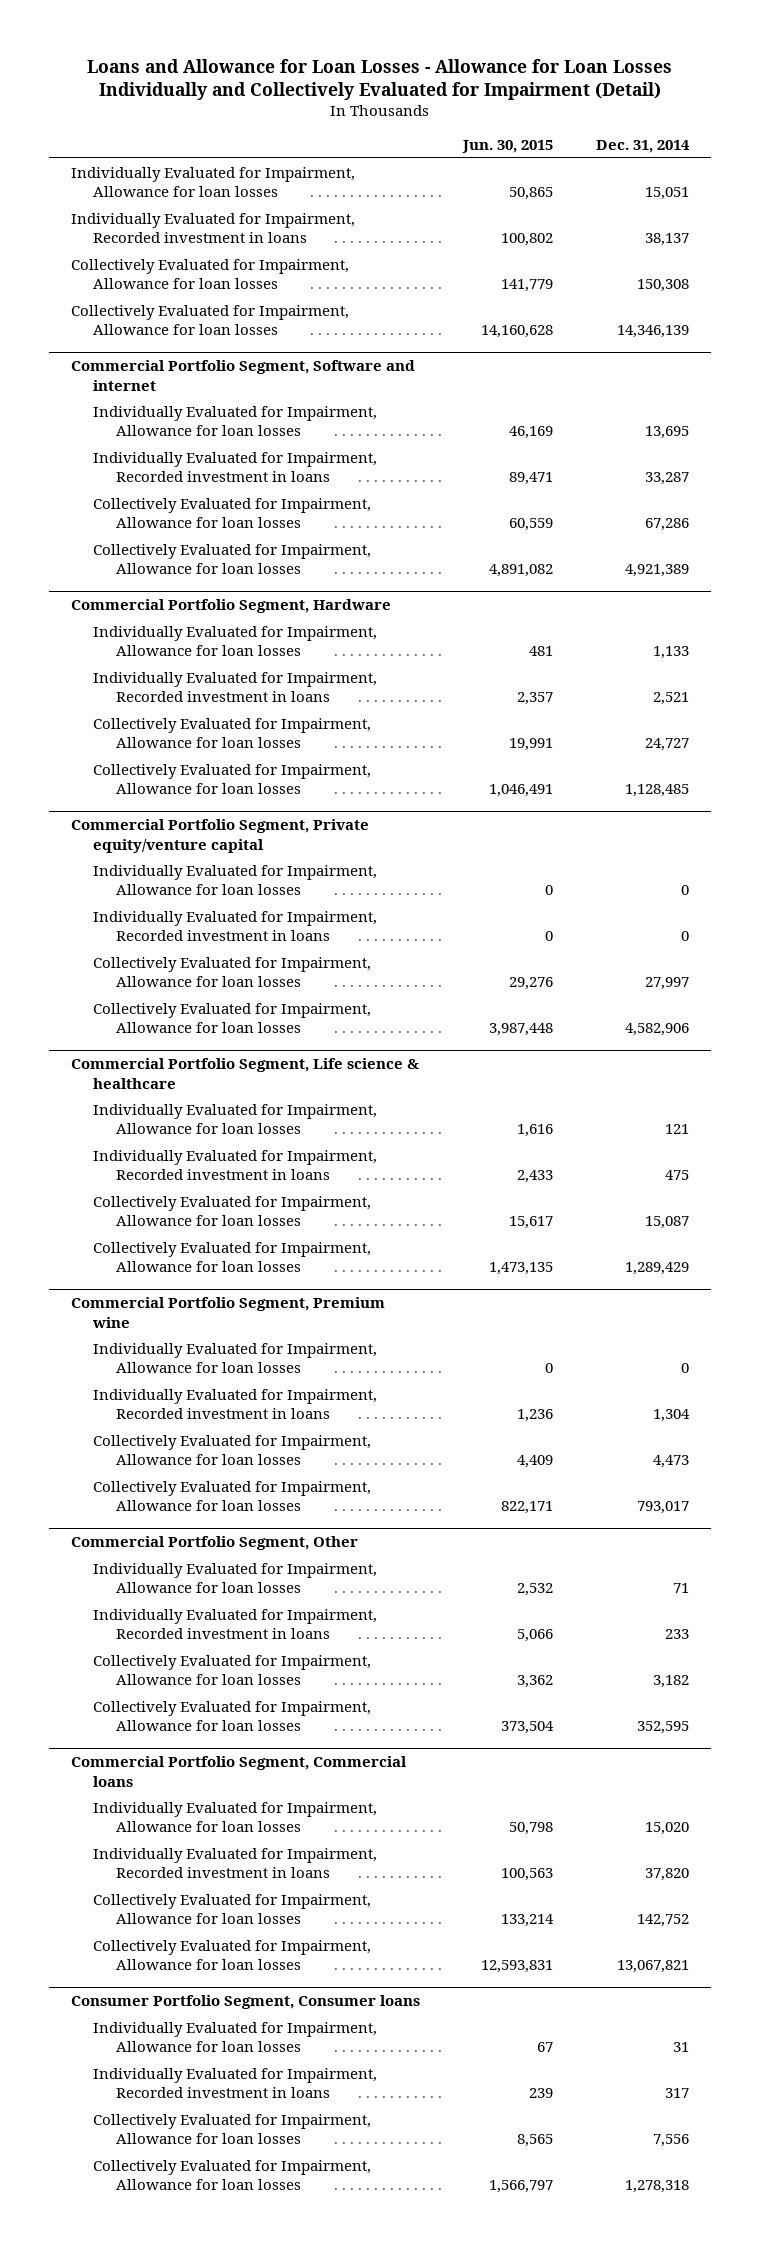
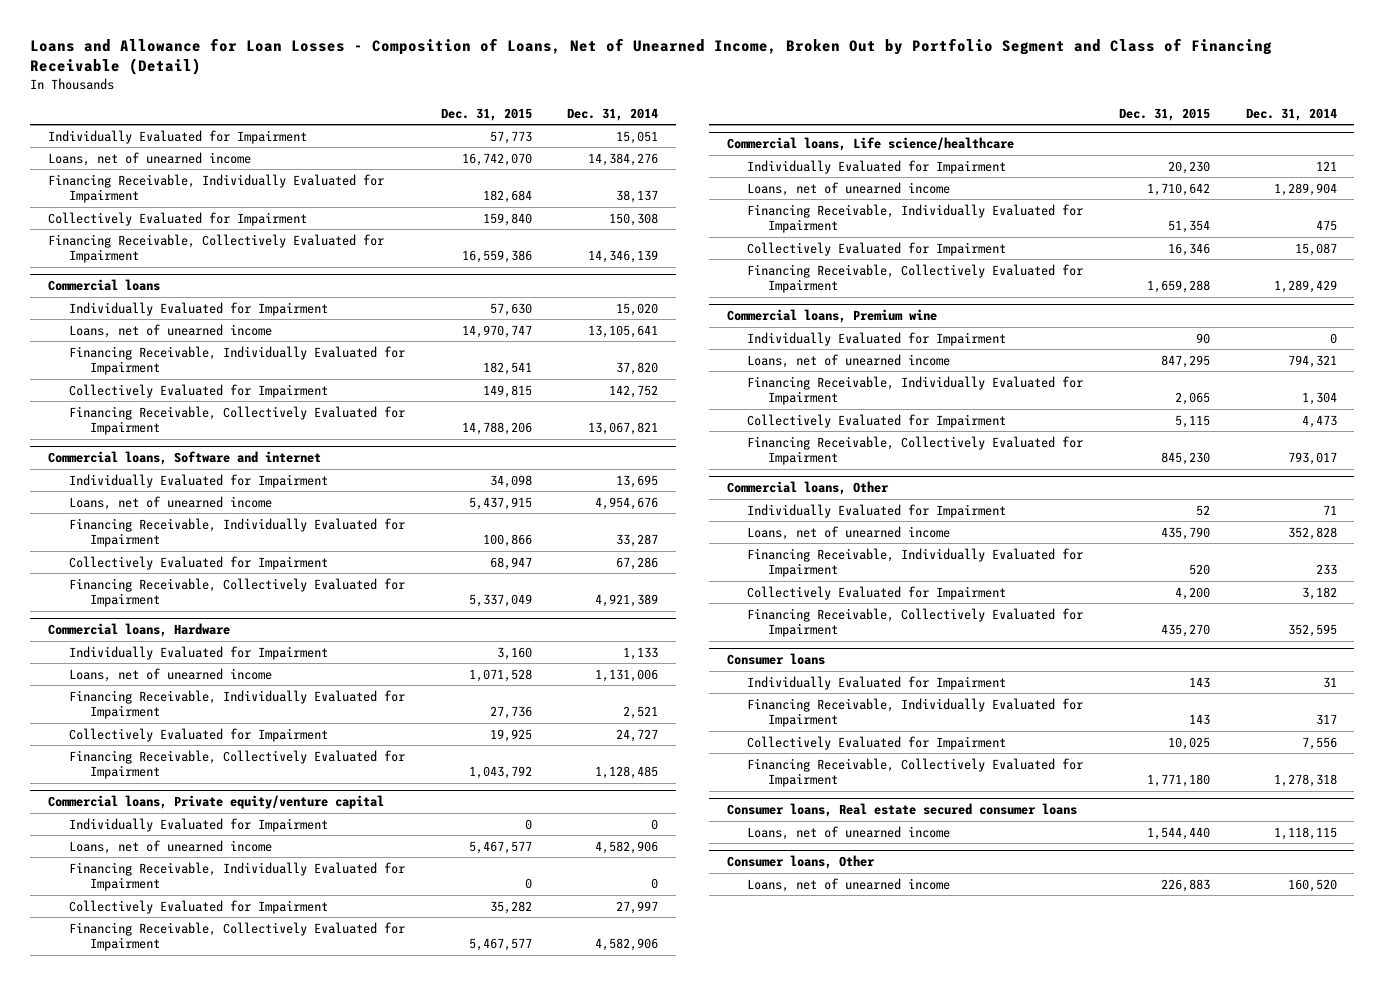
- Loans and Allowance for Loan Losses - Allowance for Loan Losses Individually and Collectively Evaluated for Impairment (Detail)
+ Loans and Allowance for Loan Losses - Composition of Loans, Net of Unearned Income, Broken Out by Portfolio Segment and Class of Financing Receivable (Detail)
- | Jun. 30, 2015 | Dec. 31, 2014
+ | Dec. 31, 2015 | Dec. 31, 2014
- Individually Evaluated for Impairment, Allowance for loan losses | 50,865 | 15,051
- Individually Evaluated for Impairment, Recorded investment in loans | 100,802 | 38,137
- Collectively Evaluated for Impairment, Allowance for loan losses | 141,779 | 150,308
- Collectively Evaluated for Impairment, Allowance for loan losses | 14,160,628 | 14,346,139
- Commercial Portfolio Segment, Software and internet
- Individually Evaluated for Impairment, Allowance for loan losses | 46,169 | 13,695
- Individually Evaluated for Impairment, Recorded investment in loans | 89,471 | 33,287
- Collectively Evaluated for Impairment, Allowance for loan losses | 60,559 | 67,286
- Collectively Evaluated for Impairment, Allowance for loan losses | 4,891,082 | 4,921,389
- Commercial Portfolio Segment, Hardware
- Individually Evaluated for Impairment, Allowance for loan losses | 481 | 1,133
- Individually Evaluated for Impairment, Recorded investment in loans | 2,357 | 2,521
- Collectively Evaluated for Impairment, Allowance for loan losses | 19,991 | 24,727
- Collectively Evaluated for Impairment, Allowance for loan losses | 1,046,491 | 1,128,485
- Commercial Portfolio Segment, Private equity/venture capital
- Individually Evaluated for Impairment, Allowance for loan losses | 0 | 0
- Individually Evaluated for Impairment, Recorded investment in loans | 0 | 0
- Collectively Evaluated for Impairment, Allowance for loan losses | 29,276 | 27,997
- Collectively Evaluated for Impairment, Allowance for loan losses | 3,987,448 | 4,582,906
- Commercial Portfolio Segment, Life science & healthcare
- Individually Evaluated for Impairment, Allowance for loan losses | 1,616 | 121
- Individually Evaluated for Impairment, Recorded investment in loans | 2,433 | 475
- Collectively Evaluated for Impairment, Allowance for loan losses | 15,617 | 15,087
- Collectively Evaluated for Impairment, Allowance for loan losses | 1,473,135 | 1,289,429
- Commercial Portfolio Segment, Premium wine
- Individually Evaluated for Impairment, Allowance for loan losses | 0 | 0
- Individually Evaluated for Impairment, Recorded investment in loans | 1,236 | 1,304
- Collectively Evaluated for Impairment, Allowance for loan losses | 4,409 | 4,473
- Collectively Evaluated for Impairment, Allowance for loan losses | 822,171 | 793,017
- Commercial Portfolio Segment, Other
- Individually Evaluated for Impairment, Allowance for loan losses | 2,532 | 71
- Individually Evaluated for Impairment, Recorded investment in loans | 5,066 | 233
- Collectively Evaluated for Impairment, Allowance for loan losses | 3,362 | 3,182
- Collectively Evaluated for Impairment, Allowance for loan losses | 373,504 | 352,595
- Commercial Portfolio Segment, Commercial loans
- Individually Evaluated for Impairment, Allowance for loan losses | 50,798 | 15,020
- Individually Evaluated for Impairment, Recorded investment in loans | 100,563 | 37,820
- Collectively Evaluated for Impairment, Allowance for loan losses | 133,214 | 142,752
- Collectively Evaluated for Impairment, Allowance for loan losses | 12,593,831 | 13,067,821
- Consumer Portfolio Segment, Consumer loans
- Individually Evaluated for Impairment, Allowance for loan losses | 67 | 31
- Individually Evaluated for Impairment, Recorded investment in loans | 239 | 317
- Collectively Evaluated for Impairment, Allowance for loan losses | 8,565 | 7,556
- Collectively Evaluated for Impairment, Allowance for loan losses | 1,566,797 | 1,278,318
+ Individually Evaluated for Impairment | 57,773 | 15,051
+ Loans, net of unearned income | 16,742,070 | 14,384,276
+ Financing Receivable, Individually Evaluated for Impairment | 182,684 | 38,137
+ Collectively Evaluated for Impairment | 159,840 | 150,308
+ Financing Receivable, Collectively Evaluated for Impairment | 16,559,386 | 14,346,139
+ Commercial loans
+ Individually Evaluated for Impairment | 57,630 | 15,020
+ Loans, net of unearned income | 14,970,747 | 13,105,641
+ Financing Receivable, Individually Evaluated for Impairment | 182,541 | 37,820
+ Collectively Evaluated for Impairment | 149,815 | 142,752
+ Financing Receivable, Collectively Evaluated for Impairment | 14,788,206 | 13,067,821
+ Commercial loans, Software and internet
+ Individually Evaluated for Impairment | 34,098 | 13,695
+ Loans, net of unearned income | 5,437,915 | 4,954,676
+ Financing Receivable, Individually Evaluated for Impairment | 100,866 | 33,287
+ Collectively Evaluated for Impairment | 68,947 | 67,286
+ Financing Receivable, Collectively Evaluated for Impairment | 5,337,049 | 4,921,389
+ Commercial loans, Hardware
+ Individually Evaluated for Impairment | 3,160 | 1,133
+ Loans, net of unearned income | 1,071,528 | 1,131,006
+ Financing Receivable, Individually Evaluated for Impairment | 27,736 | 2,521
+ Collectively Evaluated for Impairment | 19,925 | 24,727
+ Financing Receivable, Collectively Evaluated for Impairment | 1,043,792 | 1,128,485
+ Commercial loans, Private equity/venture capital
+ Individually Evaluated for Impairment | 0 | 0
+ Loans, net of unearned income | 5,467,577 | 4,582,906
+ Financing Receivable, Individually Evaluated for Impairment | 0 | 0
+ Collectively Evaluated for Impairment | 35,282 | 27,997
+ Financing Receivable, Collectively Evaluated for Impairment | 5,467,577 | 4,582,906
+ Commercial loans, Life science/healthcare
+ Individually Evaluated for Impairment | 20,230 | 121
+ Loans, net of unearned income | 1,710,642 | 1,289,904
+ Financing Receivable, Individually Evaluated for Impairment | 51,354 | 475
+ Collectively Evaluated for Impairment | 16,346 | 15,087
+ Financing Receivable, Collectively Evaluated for Impairment | 1,659,288 | 1,289,429
+ Commercial loans, Premium wine
+ Individually Evaluated for Impairment | 90 | 0
+ Loans, net of unearned income | 847,295 | 794,321
+ Financing Receivable, Individually Evaluated for Impairment | 2,065 | 1,304
+ Collectively Evaluated for Impairment | 5,115 | 4,473
+ Financing Receivable, Collectively Evaluated for Impairment | 845,230 | 793,017
+ Commercial loans, Other
+ Individually Evaluated for Impairment | 52 | 71
+ Loans, net of unearned income | 435,790 | 352,828
+ Financing Receivable, Individually Evaluated for Impairment | 520 | 233
+ Collectively Evaluated for Impairment | 4,200 | 3,182
+ Financing Receivable, Collectively Evaluated for Impairment | 435,270 | 352,595
+ Consumer loans
+ Individually Evaluated for Impairment | 143 | 31
+ Financing Receivable, Individually Evaluated for Impairment | 143 | 317
+ Collectively Evaluated for Impairment | 10,025 | 7,556
+ Financing Receivable, Collectively Evaluated for Impairment | 1,771,180 | 1,278,318
+ Consumer loans, Real estate secured consumer loans
+ Loans, net of unearned income | 1,544,440 | 1,118,115
+ Consumer loans, Other
+ Loans, net of unearned income | 226,883 | 160,520

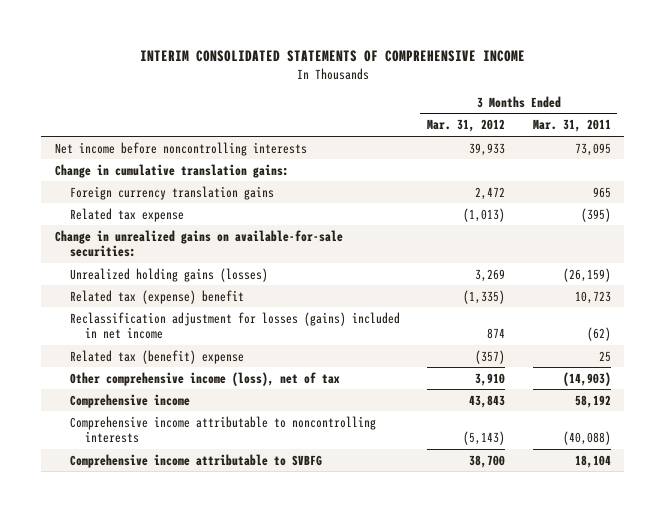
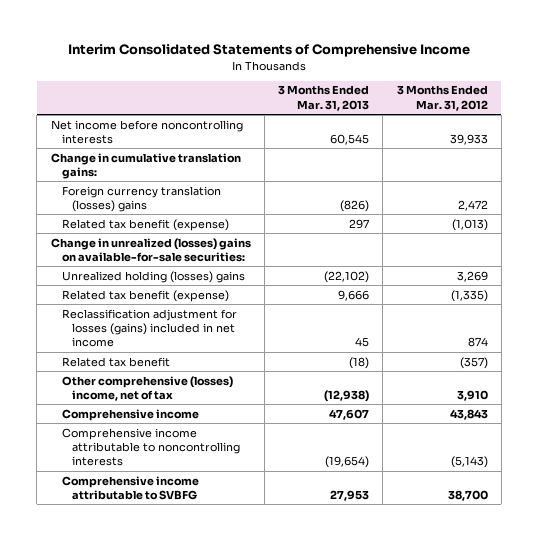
- INTERIM CONSOLIDATED STATEMENTS OF COMPREHENSIVE INCOME
+ Interim Consolidated Statements of Comprehensive Income
- | 3 Months Ended Mar. 31, 2012 | 3 Months Ended Mar. 31, 2011
+ | 3 Months Ended Mar. 31, 2013 | 3 Months Ended Mar. 31, 2012
- Foreign currency translation gains | 2,472 | 965
- Related tax expense | (1,013) | (395)
- Change in unrealized gains on available-for-sale securities:
- Unrealized holding gains (losses) | 3,269 | (26,159)
- Related tax (expense) benefit | (1,335) | 10,723
+ Foreign currency translation (losses) gains | (826) | 2,472
+ Related tax benefit (expense) | 297 | (1,013)
+ Change in unrealized (losses) gains on available-for-sale securities:
+ Unrealized holding (losses) gains | (22,102) | 3,269
+ Related tax benefit (expense) | 9,666 | (1,335)
- Related tax (benefit) expense | (357) | 25
- Other comprehensive income (loss), net of tax | 3,910 | (14,903)
+ Related tax benefit | (18) | (357)
+ Other comprehensive (losses) income, net of tax | (12,938) | 3,910

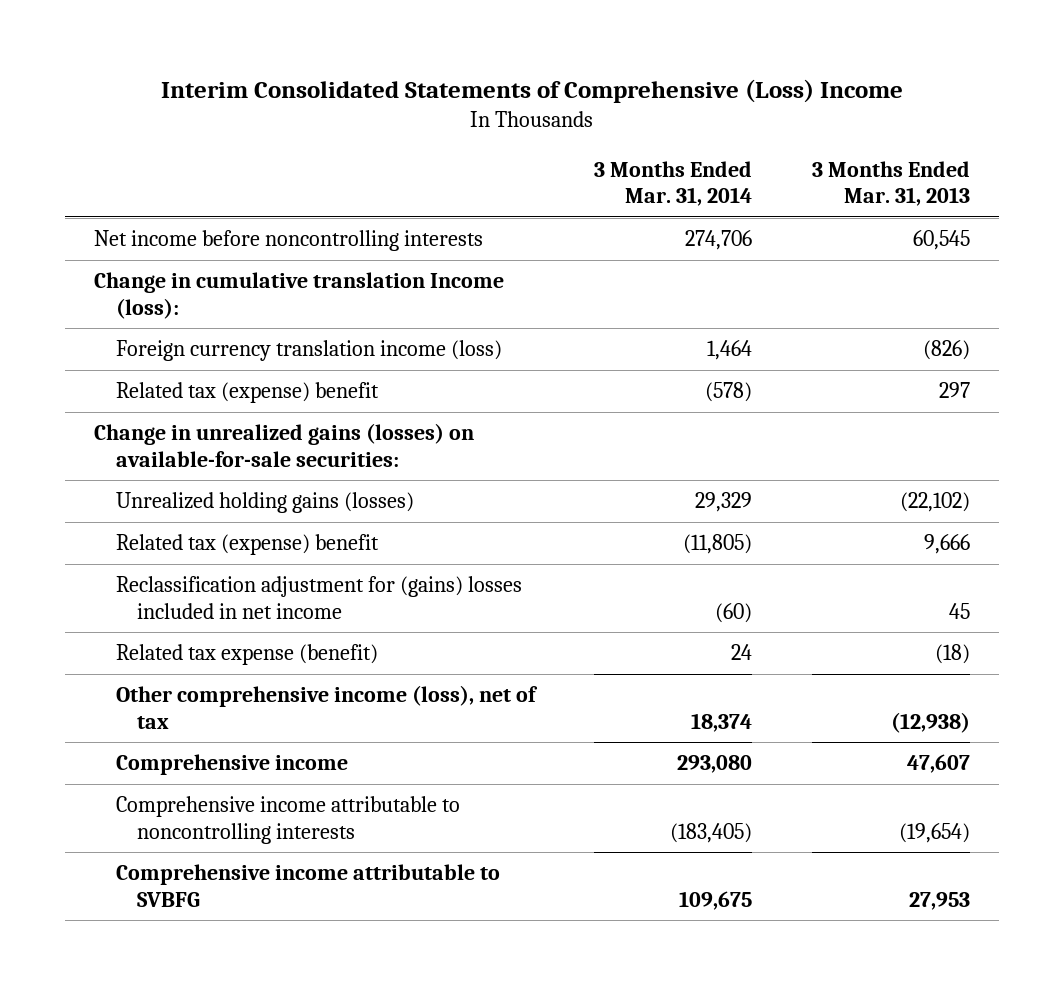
- Interim Consolidated Statements of Comprehensive Income
+ Interim Consolidated Statements of Comprehensive (Loss) Income
- | 3 Months Ended Mar. 31, 2013 | 3 Months Ended Mar. 31, 2012
+ | 3 Months Ended Mar. 31, 2014 | 3 Months Ended Mar. 31, 2013
- Change in cumulative translation gains:
- Foreign currency translation (losses) gains | (826) | 2,472
- Related tax benefit (expense) | 297 | (1,013)
- Change in unrealized (losses) gains on available-for-sale securities:
- Unrealized holding (losses) gains | (22,102) | 3,269
- Related tax benefit (expense) | 9,666 | (1,335)
- Reclassification adjustment for losses (gains) included in net income | 45 | 874
- Related tax benefit | (18) | (357)
- Other comprehensive (losses) income, net of tax | (12,938) | 3,910
+ Change in cumulative translation Income (loss):
+ Foreign currency translation income (loss) | 1,464 | (826)
+ Related tax (expense) benefit | (578) | 297
+ Change in unrealized gains (losses) on available-for-sale securities:
+ Unrealized holding gains (losses) | 29,329 | (22,102)
+ Related tax (expense) benefit | (11,805) | 9,666
+ Reclassification adjustment for (gains) losses included in net income | (60) | 45
+ Related tax expense (benefit) | 24 | (18)
+ Other comprehensive income (loss), net of tax | 18,374 | (12,938)

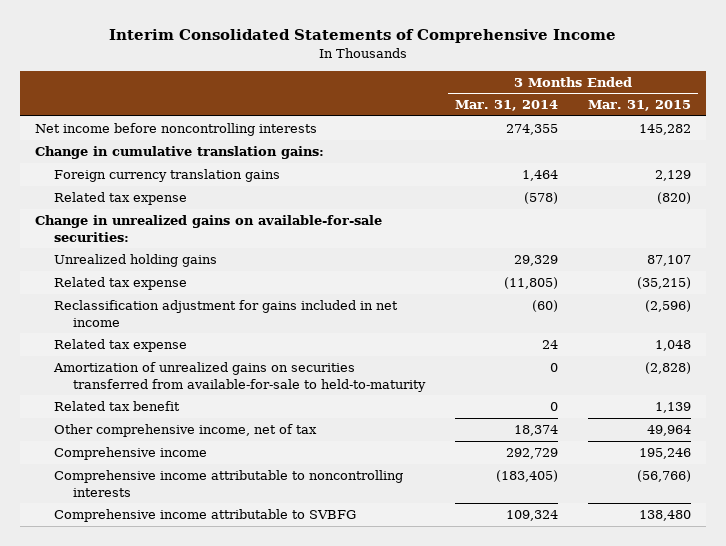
- Interim Consolidated Statements of Comprehensive (Loss) Income
+ Interim Consolidated Statements of Comprehensive Income
- | 3 Months Ended Mar. 31, 2014 | 3 Months Ended Mar. 31, 2013
+ | 3 Months Ended Mar. 31, 2014 | 3 Months Ended Mar. 31, 2015
- Net income before noncontrolling interests | 274,706 | 60,545
- Change in cumulative translation Income (loss):
- Foreign currency translation income (loss) | 1,464 | (826)
- Related tax (expense) benefit | (578) | 297
- Change in unrealized gains (losses) on available-for-sale securities:
- Unrealized holding gains (losses) | 29,329 | (22,102)
- Related tax (expense) benefit | (11,805) | 9,666
- Reclassification adjustment for (gains) losses included in net income | (60) | 45
- Related tax expense (benefit) | 24 | (18)
- Other comprehensive income (loss), net of tax | 18,374 | (12,938)
- Comprehensive income | 293,080 | 47,607
+ Net income before noncontrolling interests | 274,355 | 145,282
+ Change in cumulative translation gains:
+ Foreign currency translation gains | 1,464 | 2,129
+ Related tax expense | (578) | (820)
+ Change in unrealized gains on available-for-sale securities:
+ Unrealized holding gains | 29,329 | 87,107
+ Related tax expense | (11,805) | (35,215)
+ Reclassification adjustment for gains included in net income | (60) | (2,596)
+ Related tax expense | 24 | 1,048
+ Amortization of unrealized gains on securities transferred from available-for-sale to held-to-maturity | 0 | (2,828)
+ Related tax benefit | 0 | 1,139
+ Other comprehensive income, net of tax | 18,374 | 49,964
+ Comprehensive income | 292,729 | 195,246
- Comprehensive income attributable to SVBFG | 109,675 | 27,953
+ Comprehensive income attributable to SVBFG | 109,324 | 138,480

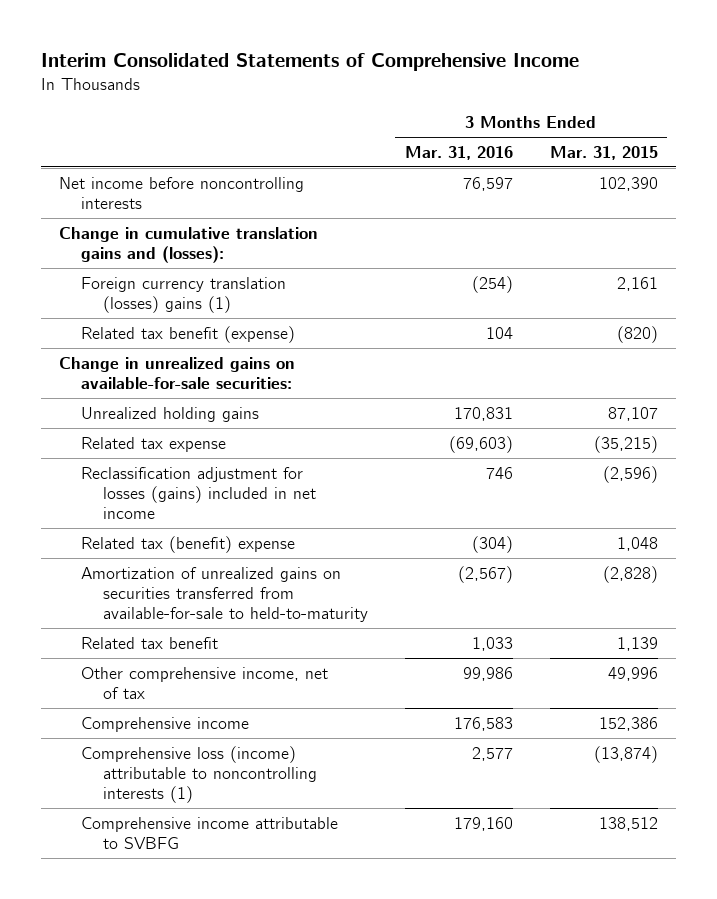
- | 3 Months Ended Mar. 31, 2014 | 3 Months Ended Mar. 31, 2015
+ | 3 Months Ended Mar. 31, 2016 | 3 Months Ended Mar. 31, 2015
- Net income before noncontrolling interests | 274,355 | 145,282
- Change in cumulative translation gains:
- Foreign currency translation gains | 1,464 | 2,129
- Related tax expense | (578) | (820)
+ Net income before noncontrolling interests | 76,597 | 102,390
+ Change in cumulative translation gains and (losses):
+ Foreign currency translation (losses) gains (1) | (254) | 2,161
+ Related tax benefit (expense) | 104 | (820)
- Reclassification adjustment for gains included in net income | (60) | (2,596)
- Related tax expense | 24 | 1,048
+ Reclassification adjustment for losses (gains) included in net income | 746 | (2,596)
+ Related tax (benefit) expense | (304) | 1,048
- Other comprehensive income, net of tax | 18,374 | 49,964
- Comprehensive income | 292,729 | 195,246
- Comprehensive income attributable to noncontrolling interests | (183,405) | (56,766)
- Comprehensive income attributable to SVBFG | 109,324 | 138,480
+ Other comprehensive income, net of tax | 99,986 | 49,996
+ Comprehensive income | 176,583 | 152,386
+ Comprehensive loss (income) attributable to noncontrolling interests (1) | 2,577 | (13,874)
+ Comprehensive income attributable to SVBFG | 179,160 | 138,512

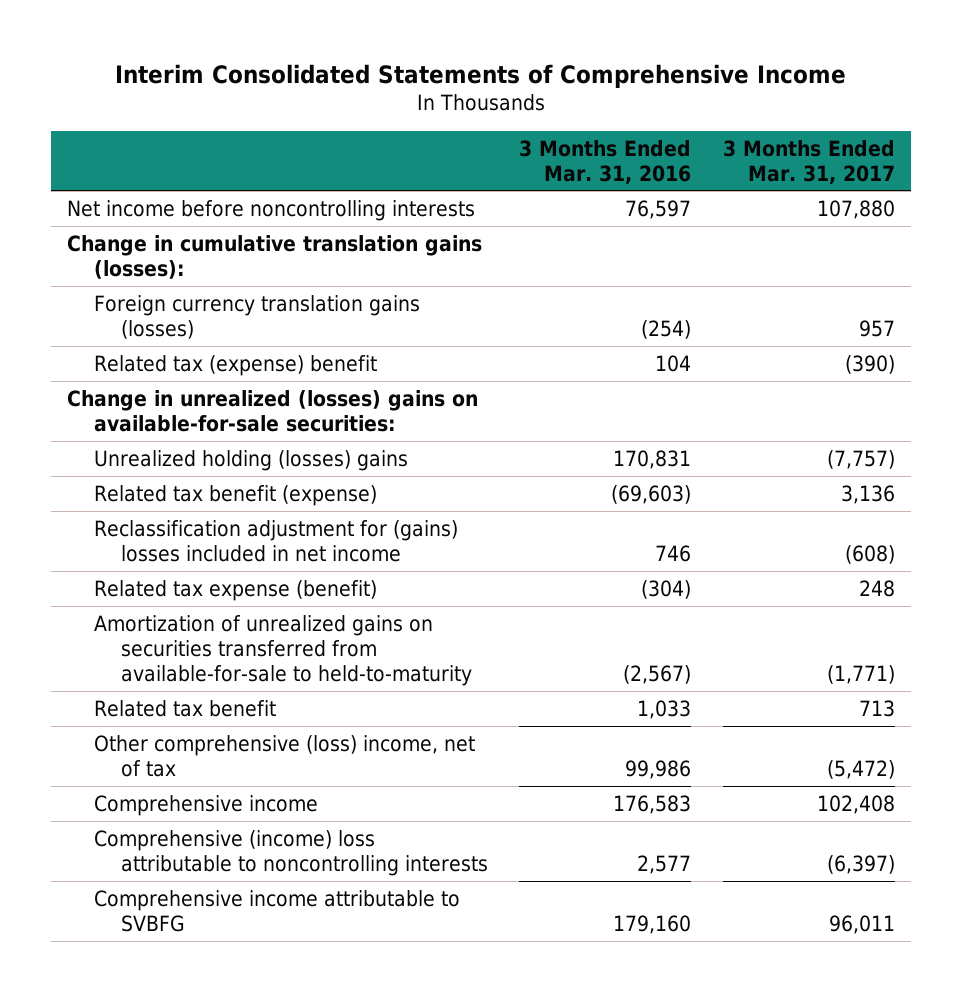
- | 3 Months Ended Mar. 31, 2016 | 3 Months Ended Mar. 31, 2015
+ | 3 Months Ended Mar. 31, 2016 | 3 Months Ended Mar. 31, 2017
- Change in cumulative translation gains and (losses):
- Foreign currency translation (losses) gains (1) | (254) | 2,161
- Related tax benefit (expense) | 104 | (820)
- Change in unrealized gains on available-for-sale securities:
- Unrealized holding gains | 170,831 | 87,107
- Related tax expense | (69,603) | (35,215)
- Reclassification adjustment for losses (gains) included in net income | 746 | (2,596)
- Related tax (benefit) expense | (304) | 1,048
+ Change in cumulative translation gains (losses):
+ Foreign currency translation gains (losses) | (254) | 957
+ Related tax (expense) benefit | 104 | (390)
+ Change in unrealized (losses) gains on available-for-sale securities:
+ Unrealized holding (losses) gains | 170,831 | (7,757)
+ Related tax benefit (expense) | (69,603) | 3,136
+ Reclassification adjustment for (gains) losses included in net income | 746 | (608)
+ Related tax expense (benefit) | (304) | 248
- Other comprehensive income, net of tax | 99,986 | 49,996
+ Other comprehensive (loss) income, net of tax | 99,986 | (5,472)
- Comprehensive loss (income) attributable to noncontrolling interests (1) | 2,577 | (13,874)
+ Comprehensive (income) loss attributable to noncontrolling interests | 2,577 | (6,397)

